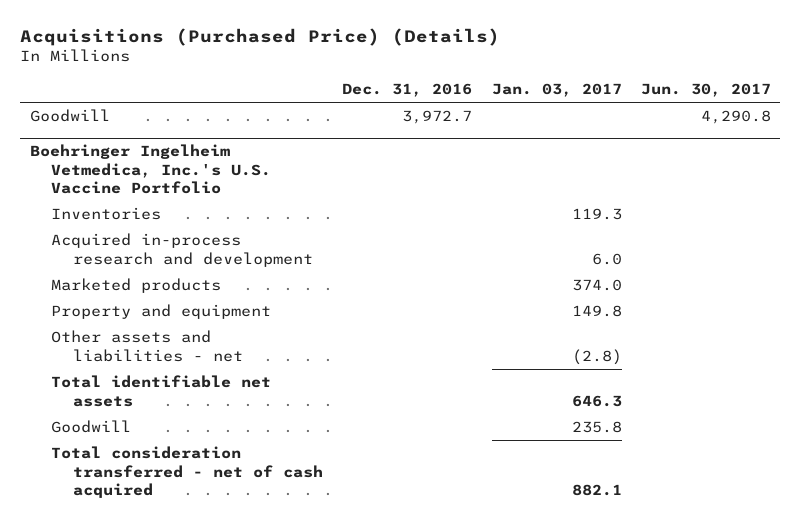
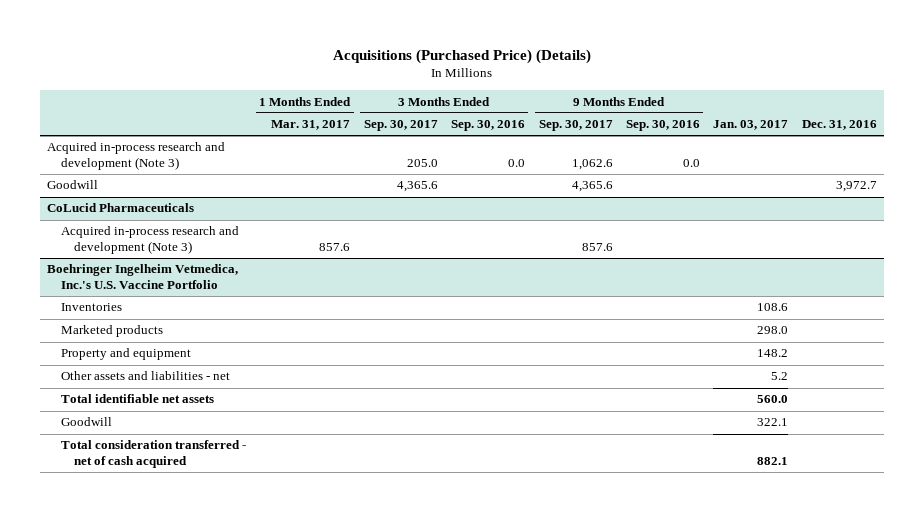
- | Dec. 31, 2016 | Jan. 03, 2017 | Jun. 30, 2017
+ | 1 Months Ended Mar. 31, 2017 | 3 Months Ended Sep. 30, 2017 | 3 Months Ended Sep. 30, 2016 | 9 Months Ended Sep. 30, 2017 | 9 Months Ended Sep. 30, 2016 | Jan. 03, 2017 | Dec. 31, 2016
+ Acquired in-process research and development (Note 3) | | 205.0 | 0.0 | 1,062.6 | 0.0 | |
+ CoLucid Pharmaceuticals
+ Acquired in-process research and development (Note 3) | 857.6 | | | 857.6 | | |
@ Boehringer Ingelheim Vetmedica, Inc.'s U.S. Vaccine Portfolio
- Inventories | | 119.3 |
- Acquired in-process research and development | | 6.0 |
- Marketed products | | 374.0 |
- Property and equipment | | 149.8 |
- Other assets and liabilities - net | | (2.8) |
- Total identifiable net assets | | 646.3 |
- Goodwill | | 235.8 |
+ Inventories | | | | | | 108.6 |
+ Marketed products | | | | | | 298.0 |
+ Property and equipment | | | | | | 148.2 |
+ Other assets and liabilities - net | | | | | | 5.2 |
+ Total identifiable net assets | | | | | | 560.0 |
+ Goodwill | | | | | | 322.1 |

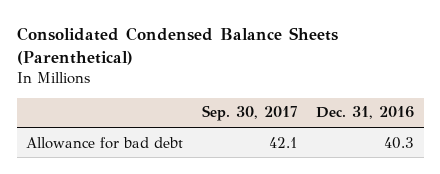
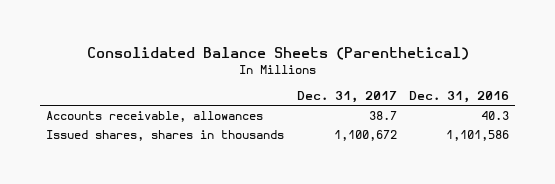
- Consolidated Condensed Balance Sheets (Parenthetical)
+ Consolidated Balance Sheets (Parenthetical)
- | Sep. 30, 2017 | Dec. 31, 2016
+ | Dec. 31, 2017 | Dec. 31, 2016
- Allowance for bad debt | 42.1 | 40.3
+ Accounts receivable, allowances | 38.7 | 40.3
+ Issued shares, shares in thousands | 1,100,672 | 1,101,586

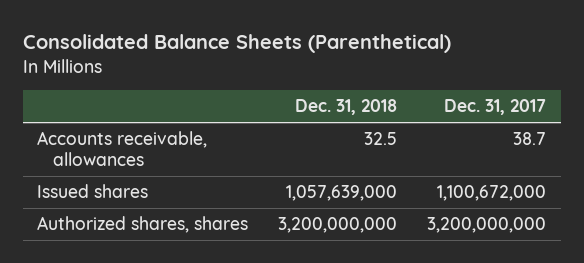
- | Dec. 31, 2017 | Dec. 31, 2016
+ | Dec. 31, 2018 | Dec. 31, 2017
- Issued shares, shares in thousands | 1,100,672 | 1,101,586
+ Issued shares | 1,057,639,000 | 1,100,672,000
+ Authorized shares, shares | 3,200,000,000 | 3,200,000,000

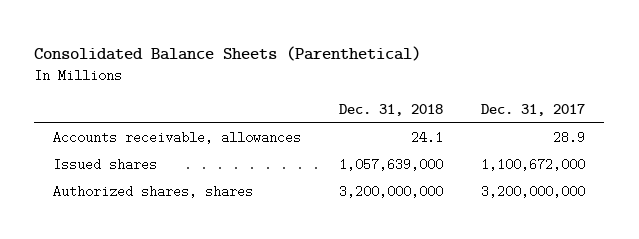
- Accounts receivable, allowances | 32.5 | 38.7
+ Accounts receivable, allowances | 24.1 | 28.9

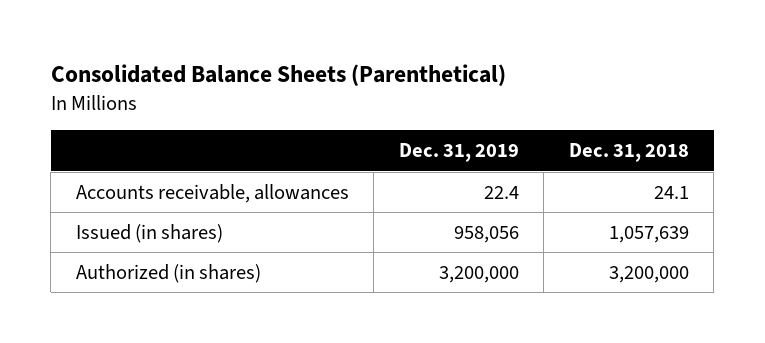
- | Dec. 31, 2018 | Dec. 31, 2017
+ | Dec. 31, 2019 | Dec. 31, 2018
- Issued shares | 1,057,639,000 | 1,100,672,000
- Authorized shares, shares | 3,200,000,000 | 3,200,000,000
+ Issued (in shares) | 958,056 | 1,057,639
+ Authorized (in shares) | 3,200,000 | 3,200,000

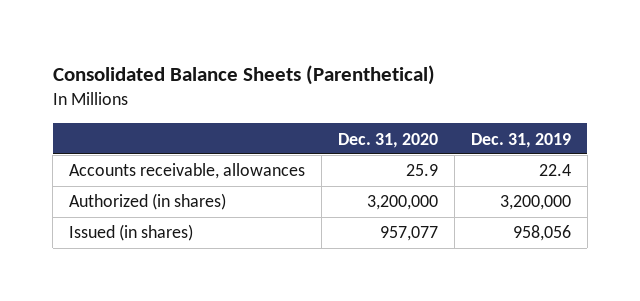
- | Dec. 31, 2019 | Dec. 31, 2018
+ | Dec. 31, 2020 | Dec. 31, 2019
moved down: Issued (in shares) | 957,077 | 958,056

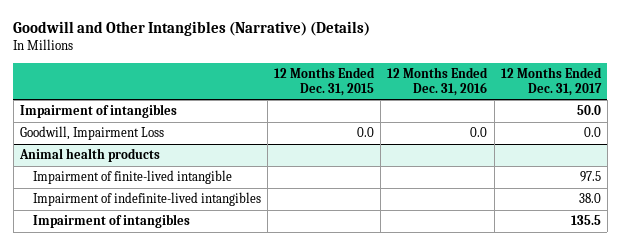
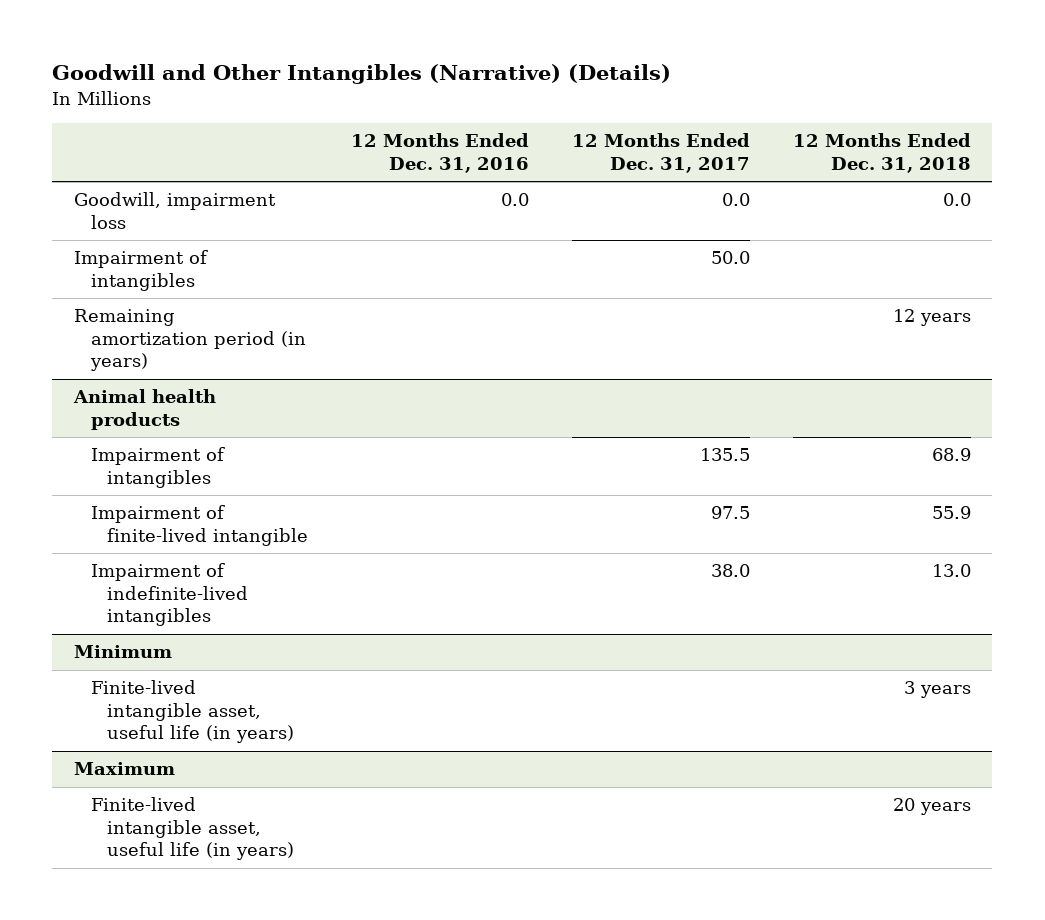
- | 12 Months Ended Dec. 31, 2015 | 12 Months Ended Dec. 31, 2016 | 12 Months Ended Dec. 31, 2017
+ | 12 Months Ended Dec. 31, 2016 | 12 Months Ended Dec. 31, 2017 | 12 Months Ended Dec. 31, 2018
+ Goodwill, impairment loss | 0.0 | 0.0 | 0.0
- Goodwill, Impairment Loss | 0.0 | 0.0 | 0.0
+ Remaining amortization period (in years) | | | 12 years
@ Animal health products
moved up: Impairment of intangibles | | 135.5 | 68.9
+ Minimum
+ Finite-lived intangible asset, useful life (in years) | | | 3 years
+ Maximum
+ Finite-lived intangible asset, useful life (in years) | | | 20 years

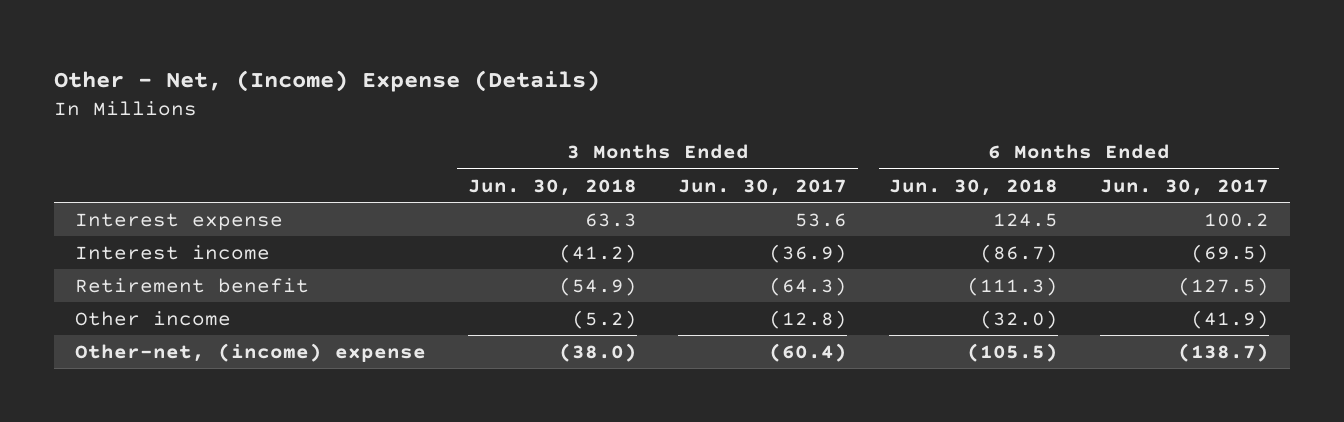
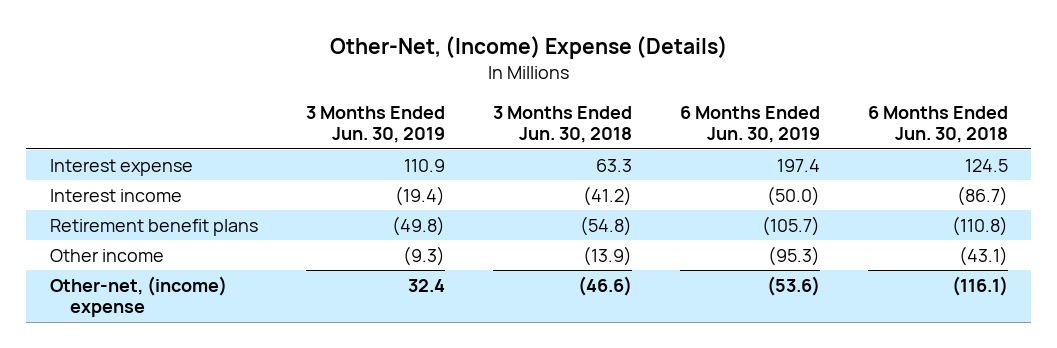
- Other - Net, (Income) Expense (Details)
+ Other-Net, (Income) Expense (Details)
- | 3 Months Ended Jun. 30, 2018 | 3 Months Ended Jun. 30, 2017 | 6 Months Ended Jun. 30, 2018 | 6 Months Ended Jun. 30, 2017
+ | 3 Months Ended Jun. 30, 2019 | 3 Months Ended Jun. 30, 2018 | 6 Months Ended Jun. 30, 2019 | 6 Months Ended Jun. 30, 2018
- Retirement benefit | (54.9) | (64.3) | (111.3) | (127.5)
- Other income | (5.2) | (12.8) | (32.0) | (41.9)
- Other-net, (income) expense | (38.0) | (60.4) | (105.5) | (138.7)
+ Retirement benefit plans | (49.8) | (54.8) | (105.7) | (110.8)
+ Other income | (9.3) | (13.9) | (95.3) | (43.1)
+ Other-net, (income) expense | 32.4 | (46.6) | (53.6) | (116.1)

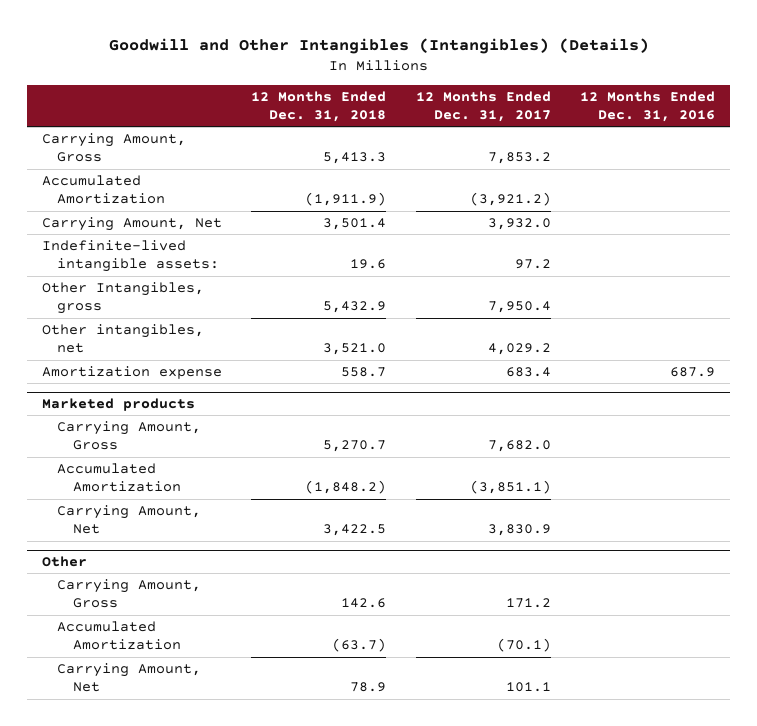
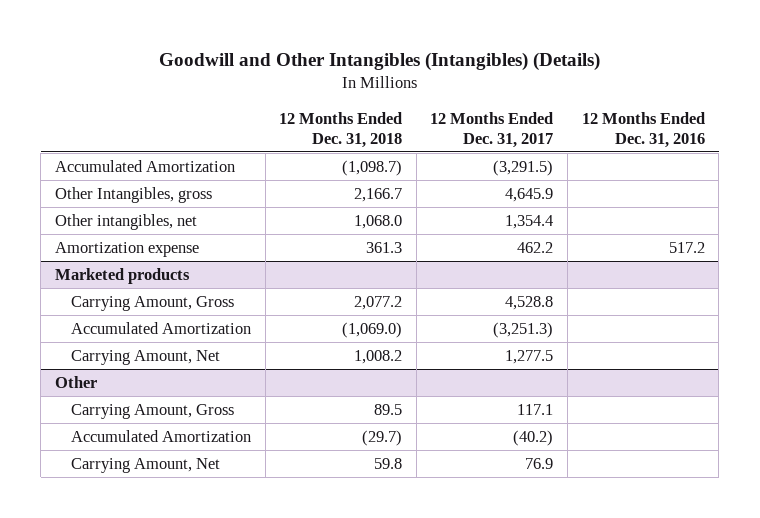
- Carrying Amount, Gross | 5,413.3 | 7,853.2 |
- Accumulated Amortization | (1,911.9) | (3,921.2) |
- Carrying Amount, Net | 3,501.4 | 3,932.0 |
- Indefinite-lived intangible assets: | 19.6 | 97.2 |
- Other Intangibles, gross | 5,432.9 | 7,950.4 |
- Other intangibles, net | 3,521.0 | 4,029.2 |
- Amortization expense | 558.7 | 683.4 | 687.9
+ Accumulated Amortization | (1,098.7) | (3,291.5) |
+ Other Intangibles, gross | 2,166.7 | 4,645.9 |
+ Other intangibles, net | 1,068.0 | 1,354.4 |
+ Amortization expense | 361.3 | 462.2 | 517.2
@ Marketed products
- Carrying Amount, Gross | 5,270.7 | 7,682.0 |
- Accumulated Amortization | (1,848.2) | (3,851.1) |
- Carrying Amount, Net | 3,422.5 | 3,830.9 |
+ Carrying Amount, Gross | 2,077.2 | 4,528.8 |
+ Accumulated Amortization | (1,069.0) | (3,251.3) |
+ Carrying Amount, Net | 1,008.2 | 1,277.5 |
@ Other
- Carrying Amount, Gross | 142.6 | 171.2 |
- Accumulated Amortization | (63.7) | (70.1) |
- Carrying Amount, Net | 78.9 | 101.1 |
+ Carrying Amount, Gross | 89.5 | 117.1 |
+ Accumulated Amortization | (29.7) | (40.2) |
+ Carrying Amount, Net | 59.8 | 76.9 |

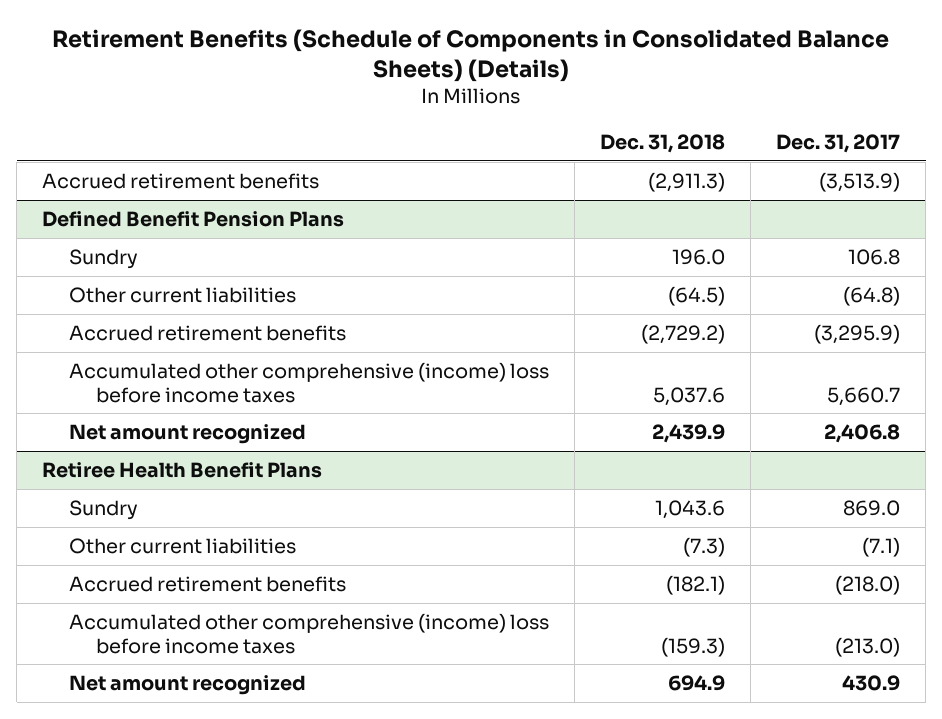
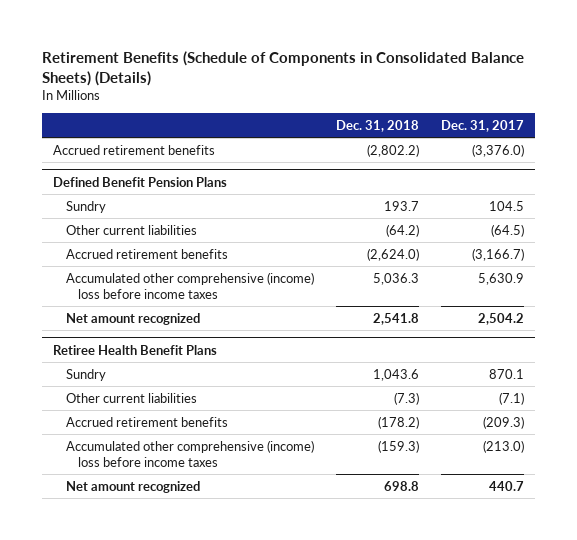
- Accrued retirement benefits | (2,911.3) | (3,513.9)
+ Accrued retirement benefits | (2,802.2) | (3,376.0)
@ Defined Benefit Pension Plans
- Sundry | 196.0 | 106.8
- Other current liabilities | (64.5) | (64.8)
- Accrued retirement benefits | (2,729.2) | (3,295.9)
- Accumulated other comprehensive (income) loss before income taxes | 5,037.6 | 5,660.7
- Net amount recognized | 2,439.9 | 2,406.8
+ Sundry | 193.7 | 104.5
+ Other current liabilities | (64.2) | (64.5)
+ Accrued retirement benefits | (2,624.0) | (3,166.7)
+ Accumulated other comprehensive (income) loss before income taxes | 5,036.3 | 5,630.9
+ Net amount recognized | 2,541.8 | 2,504.2
@ Retiree Health Benefit Plans
- Sundry | 1,043.6 | 869.0
+ Sundry | 1,043.6 | 870.1
- Accrued retirement benefits | (182.1) | (218.0)
+ Accrued retirement benefits | (178.2) | (209.3)
- Net amount recognized | 694.9 | 430.9
+ Net amount recognized | 698.8 | 440.7

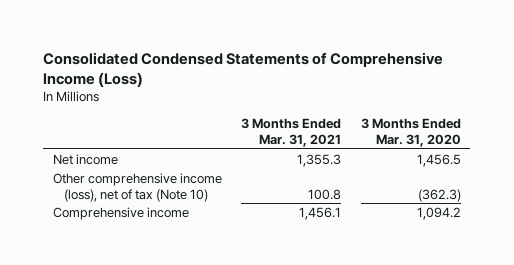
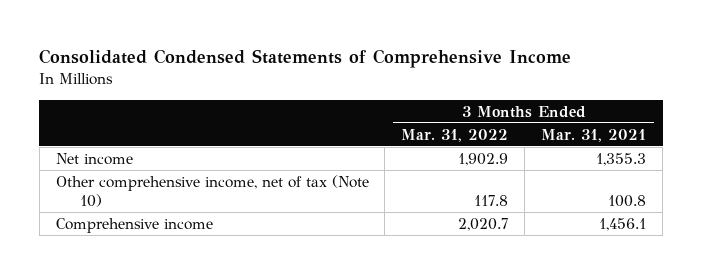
- Consolidated Condensed Statements of Comprehensive Income (Loss)
+ Consolidated Condensed Statements of Comprehensive Income
- | 3 Months Ended Mar. 31, 2021 | 3 Months Ended Mar. 31, 2020
+ | 3 Months Ended Mar. 31, 2022 | 3 Months Ended Mar. 31, 2021
- Other comprehensive income (loss), net of tax (Note 10) | 100.8 | (362.3)
+ Other comprehensive income, net of tax (Note 10) | 117.8 | 100.8

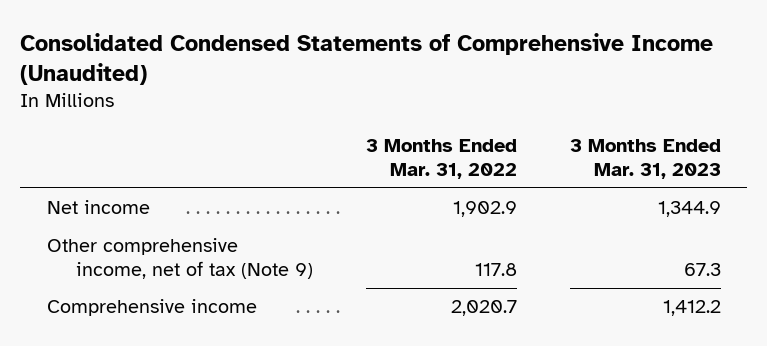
- Consolidated Condensed Statements of Comprehensive Income
+ Consolidated Condensed Statements of Comprehensive Income (Unaudited)
- | 3 Months Ended Mar. 31, 2022 | 3 Months Ended Mar. 31, 2021
+ | 3 Months Ended Mar. 31, 2022 | 3 Months Ended Mar. 31, 2023
- Other comprehensive income, net of tax (Note 10) | 117.8 | 100.8
+ Other comprehensive income, net of tax (Note 9) | 117.8 | 67.3

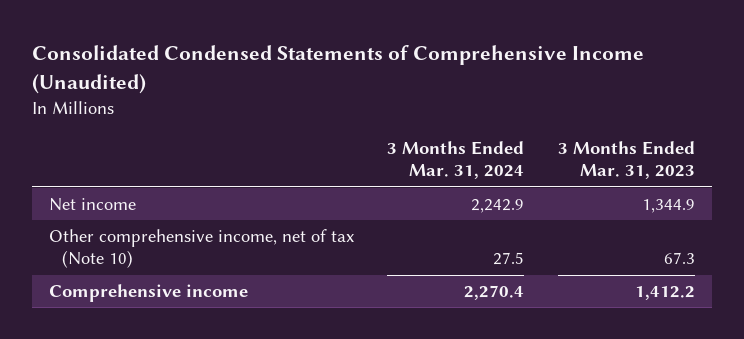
- | 3 Months Ended Mar. 31, 2022 | 3 Months Ended Mar. 31, 2023
+ | 3 Months Ended Mar. 31, 2024 | 3 Months Ended Mar. 31, 2023
- Other comprehensive income, net of tax (Note 9) | 117.8 | 67.3
+ Other comprehensive income, net of tax (Note 10) | 27.5 | 67.3

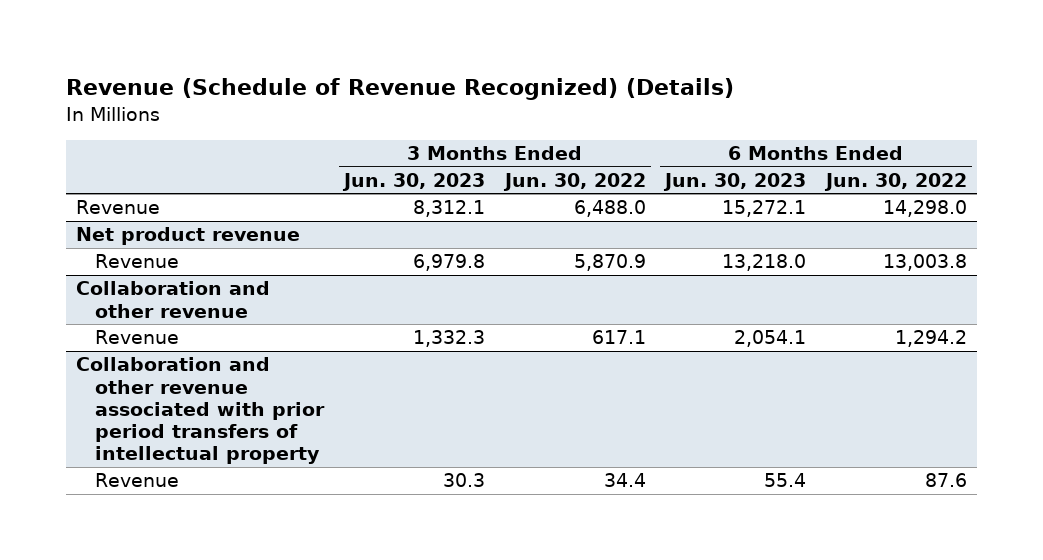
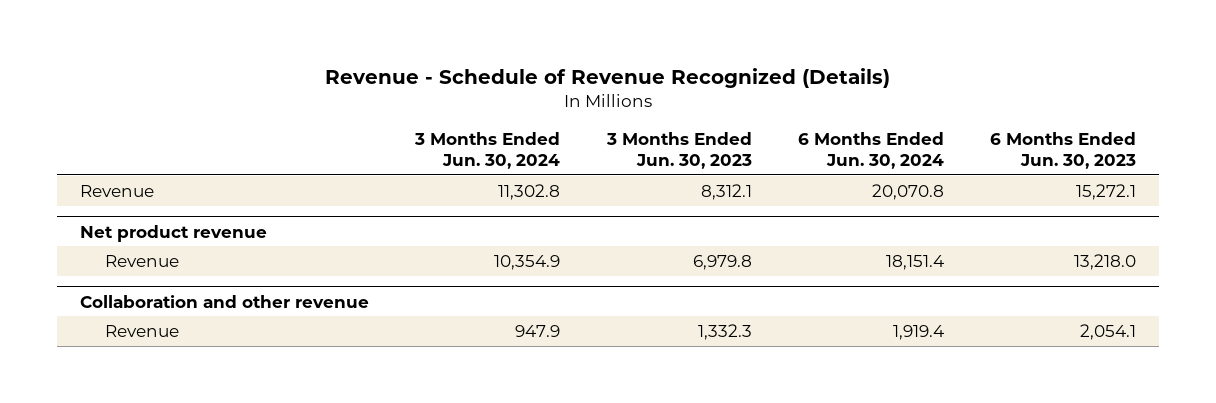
- Revenue (Schedule of Revenue Recognized) (Details)
+ Revenue - Schedule of Revenue Recognized (Details)
- | 3 Months Ended Jun. 30, 2023 | 3 Months Ended Jun. 30, 2022 | 6 Months Ended Jun. 30, 2023 | 6 Months Ended Jun. 30, 2022
+ | 3 Months Ended Jun. 30, 2024 | 3 Months Ended Jun. 30, 2023 | 6 Months Ended Jun. 30, 2024 | 6 Months Ended Jun. 30, 2023
- Collaboration and other revenue associated with prior period transfers of intellectual property
- Revenue | 30.3 | 34.4 | 55.4 | 87.6

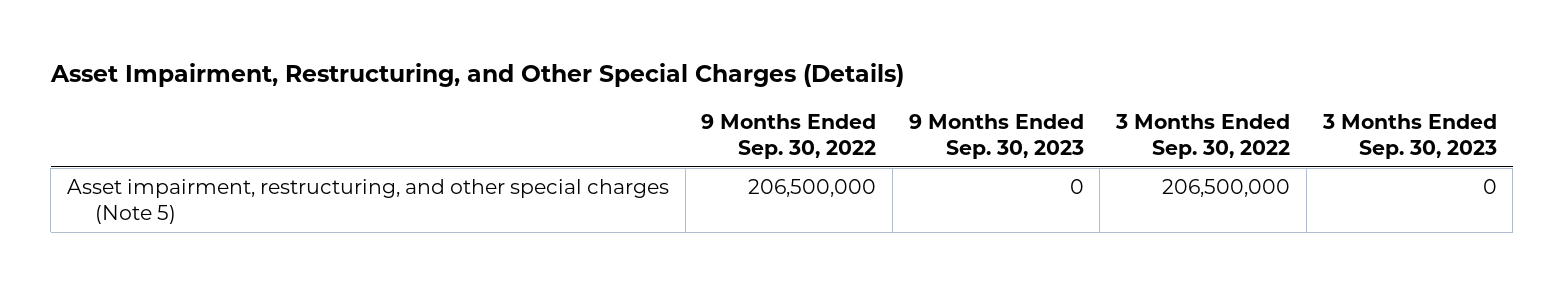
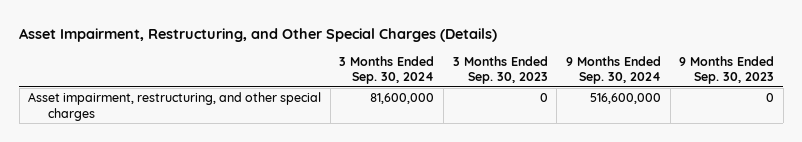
- | 9 Months Ended Sep. 30, 2022 | 9 Months Ended Sep. 30, 2023 | 3 Months Ended Sep. 30, 2022 | 3 Months Ended Sep. 30, 2023
+ | 3 Months Ended Sep. 30, 2024 | 3 Months Ended Sep. 30, 2023 | 9 Months Ended Sep. 30, 2024 | 9 Months Ended Sep. 30, 2023
- Asset impairment, restructuring, and other special charges (Note 5) | 206,500,000 | 0 | 206,500,000 | 0
+ Asset impairment, restructuring, and other special charges | 81,600,000 | 0 | 516,600,000 | 0

